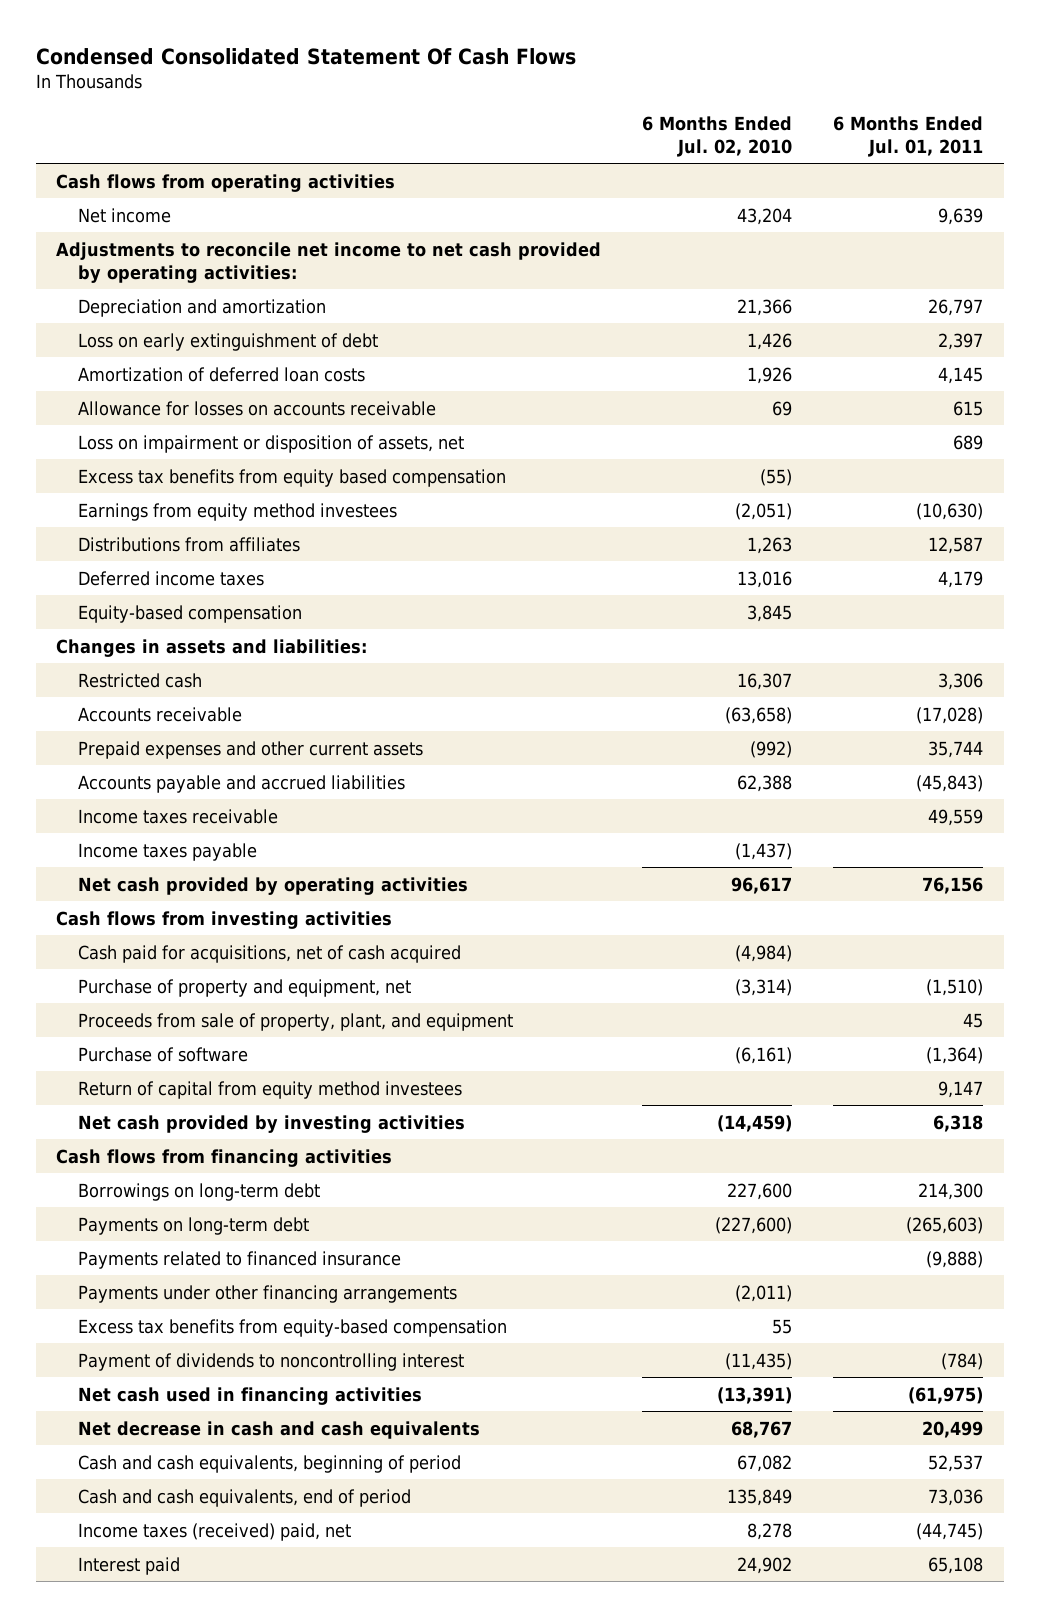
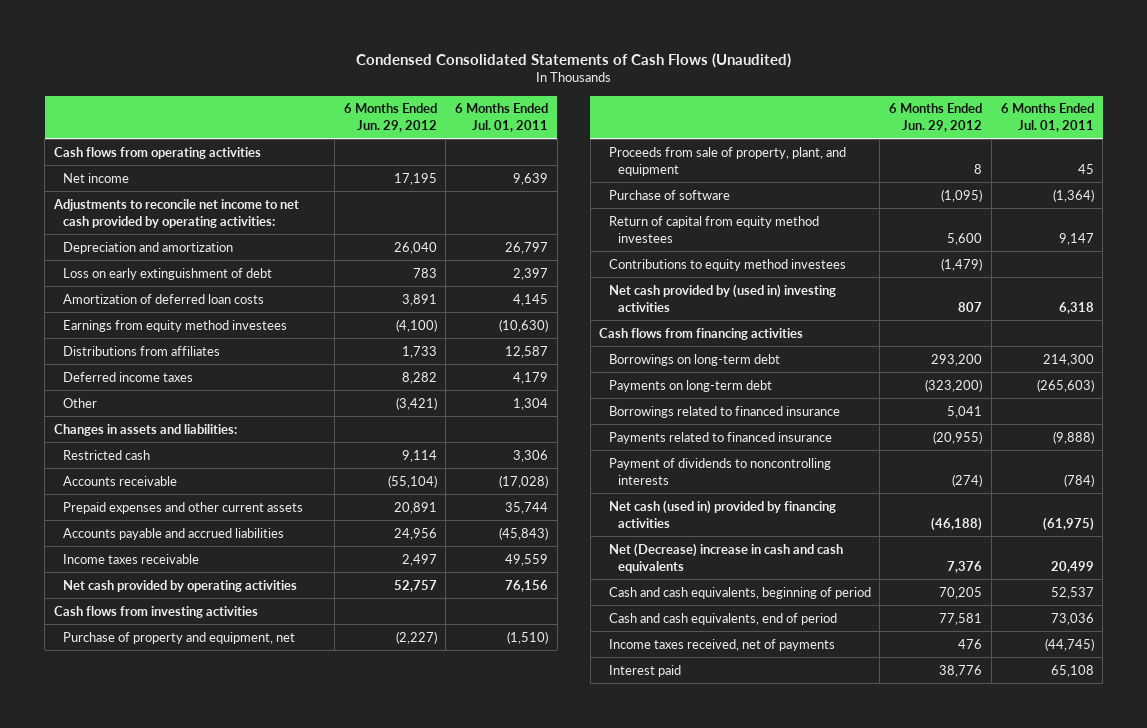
- Condensed Consolidated Statement Of Cash Flows
+ Condensed Consolidated Statements of Cash Flows (Unaudited)
- | 6 Months Ended Jul. 02, 2010 | 6 Months Ended Jul. 01, 2011
+ | 6 Months Ended Jun. 29, 2012 | 6 Months Ended Jul. 01, 2011
- Allowance for losses on accounts receivable | 69 | 615
- Loss on impairment or disposition of assets, net | | 689
- Excess tax benefits from equity based compensation | (55) |
- Equity-based compensation | 3,845 |
+ Other | (3,421) | 1,304
- Income taxes payable | (1,437) |
- Cash paid for acquisitions, net of cash acquired | (4,984) |
- Net cash provided by investing activities | (14,459) | 6,318
+ Contributions to equity method investees | (1,479) |
+ Net cash provided by (used in) investing activities | 807 | 6,318
+ Borrowings related to financed insurance | 5,041 |
- Payments under other financing arrangements | (2,011) |
- Excess tax benefits from equity-based compensation | 55 |
- Payment of dividends to noncontrolling interest | (11,435) | (784)
- Net cash used in financing activities | (13,391) | (61,975)
- Net decrease in cash and cash equivalents | 68,767 | 20,499
+ Payment of dividends to noncontrolling interests | (274) | (784)
+ Net cash (used in) provided by financing activities | (46,188) | (61,975)
+ Net (Decrease) increase in cash and cash equivalents | 7,376 | 20,499
- Income taxes (received) paid, net | 8,278 | (44,745)
+ Income taxes received, net of payments | 476 | (44,745)

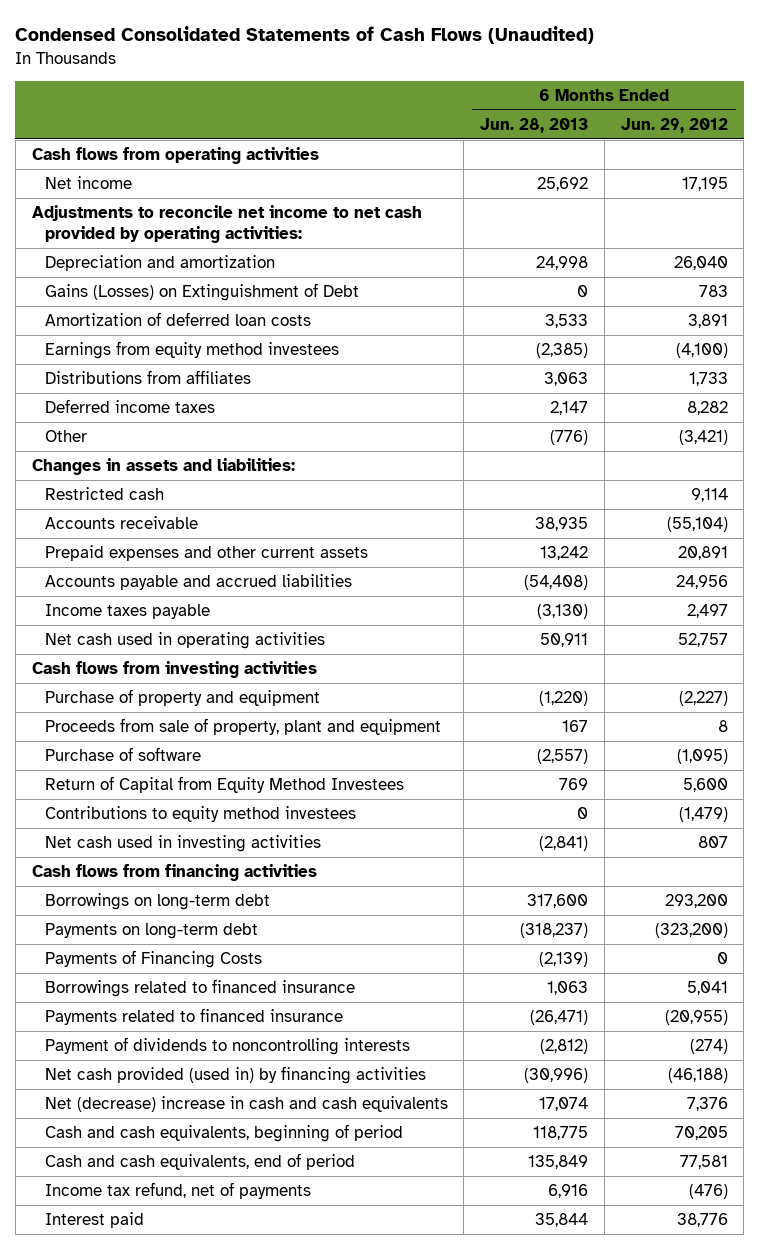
- | 6 Months Ended Jun. 29, 2012 | 6 Months Ended Jul. 01, 2011
+ | 6 Months Ended Jun. 28, 2013 | 6 Months Ended Jun. 29, 2012
- Loss on early extinguishment of debt | 783 | 2,397
+ Gains (Losses) on Extinguishment of Debt | 0 | 783
- Income taxes receivable | 2,497 | 49,559
- Net cash provided by operating activities | 52,757 | 76,156
+ Income taxes payable | (3,130) | 2,497
+ Net cash used in operating activities | 50,911 | 52,757
- Purchase of property and equipment, net | (2,227) | (1,510)
- Proceeds from sale of property, plant, and equipment | 8 | 45
+ Purchase of property and equipment | (1,220) | (2,227)
+ Proceeds from sale of property, plant and equipment | 167 | 8
- Return of capital from equity method investees | 5,600 | 9,147
+ Return of Capital from Equity Method Investees | 769 | 5,600
- Net cash provided by (used in) investing activities | 807 | 6,318
+ Net cash used in investing activities | (2,841) | 807
+ Payments of Financing Costs | (2,139) | 0
- Net cash (used in) provided by financing activities | (46,188) | (61,975)
- Net (Decrease) increase in cash and cash equivalents | 7,376 | 20,499
+ Net cash provided (used in) by financing activities | (30,996) | (46,188)
+ Net (decrease) increase in cash and cash equivalents | 17,074 | 7,376
- Income taxes received, net of payments | 476 | (44,745)
+ Income tax refund, net of payments | 6,916 | (476)

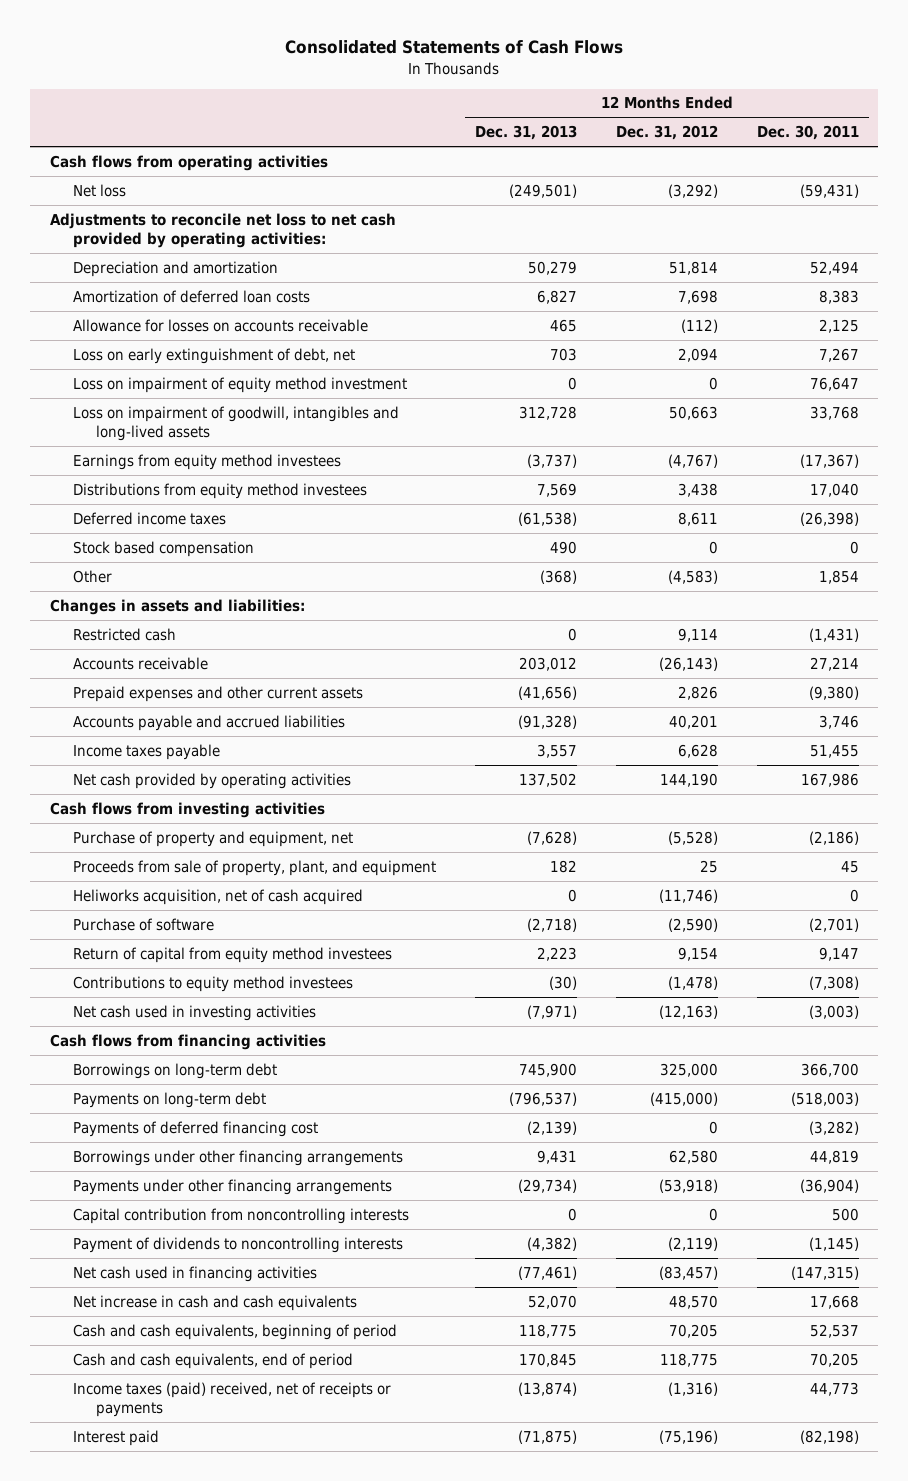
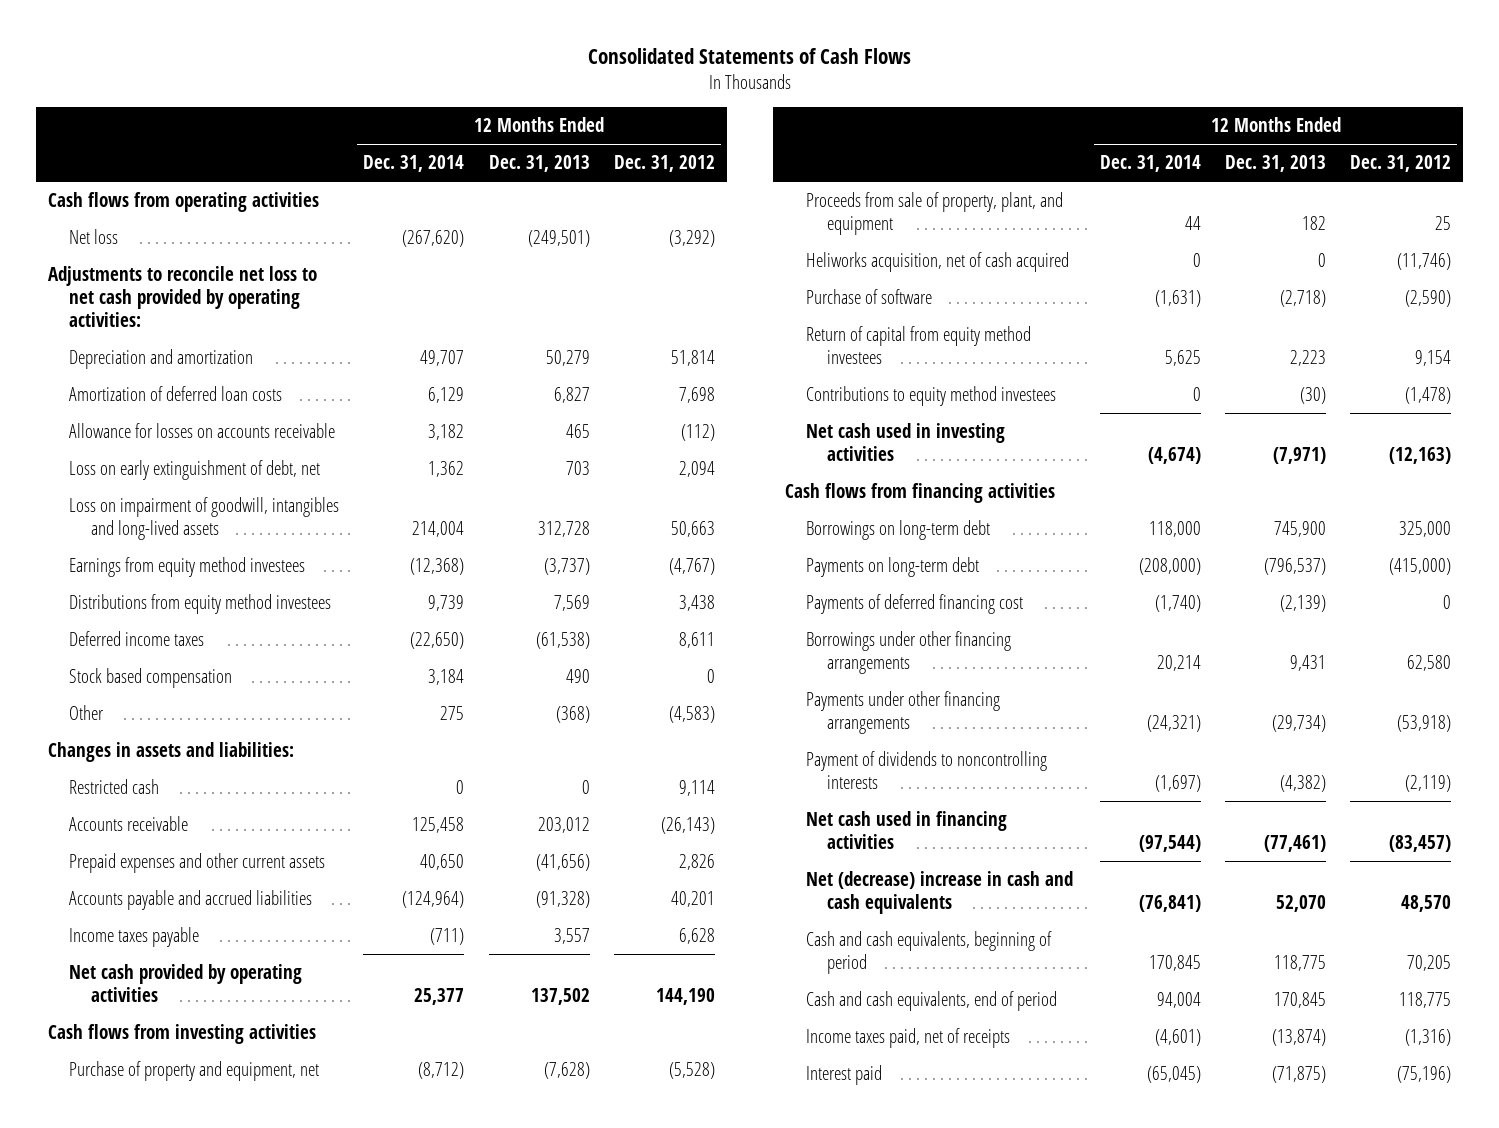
- | 12 Months Ended Dec. 31, 2013 | 12 Months Ended Dec. 31, 2012 | 12 Months Ended Dec. 30, 2011
+ | 12 Months Ended Dec. 31, 2014 | 12 Months Ended Dec. 31, 2013 | 12 Months Ended Dec. 31, 2012
- Loss on impairment of equity method investment | 0 | 0 | 76,647
- Capital contribution from noncontrolling interests | 0 | 0 | 500
- Net increase in cash and cash equivalents | 52,070 | 48,570 | 17,668
+ Net (decrease) increase in cash and cash equivalents | (76,841) | 52,070 | 48,570
- Income taxes (paid) received, net of receipts or payments | (13,874) | (1,316) | 44,773
+ Income taxes paid, net of receipts | (4,601) | (13,874) | (1,316)

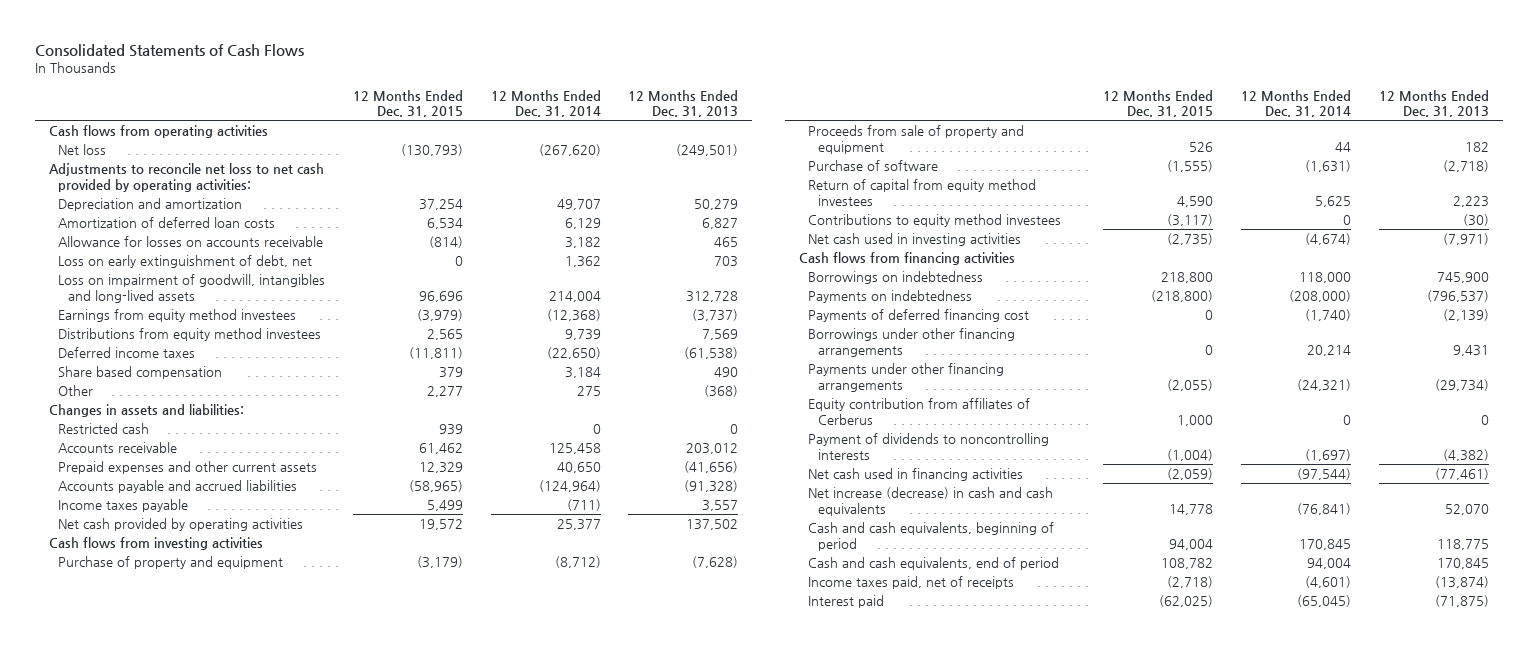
- | 12 Months Ended Dec. 31, 2014 | 12 Months Ended Dec. 31, 2013 | 12 Months Ended Dec. 31, 2012
+ | 12 Months Ended Dec. 31, 2015 | 12 Months Ended Dec. 31, 2014 | 12 Months Ended Dec. 31, 2013
- Stock based compensation | 3,184 | 490 | 0
+ Share based compensation | 379 | 3,184 | 490
- Purchase of property and equipment, net | (8,712) | (7,628) | (5,528)
- Proceeds from sale of property, plant, and equipment | 44 | 182 | 25
- Heliworks acquisition, net of cash acquired | 0 | 0 | (11,746)
+ Purchase of property and equipment | (3,179) | (8,712) | (7,628)
+ Proceeds from sale of property and equipment | 526 | 44 | 182
- Borrowings on long-term debt | 118,000 | 745,900 | 325,000
- Payments on long-term debt | (208,000) | (796,537) | (415,000)
+ Borrowings on indebtedness | 218,800 | 118,000 | 745,900
+ Payments on indebtedness | (218,800) | (208,000) | (796,537)
+ Equity contribution from affiliates of Cerberus | 1,000 | 0 | 0
- Net (decrease) increase in cash and cash equivalents | (76,841) | 52,070 | 48,570
+ Net increase (decrease) in cash and cash equivalents | 14,778 | (76,841) | 52,070

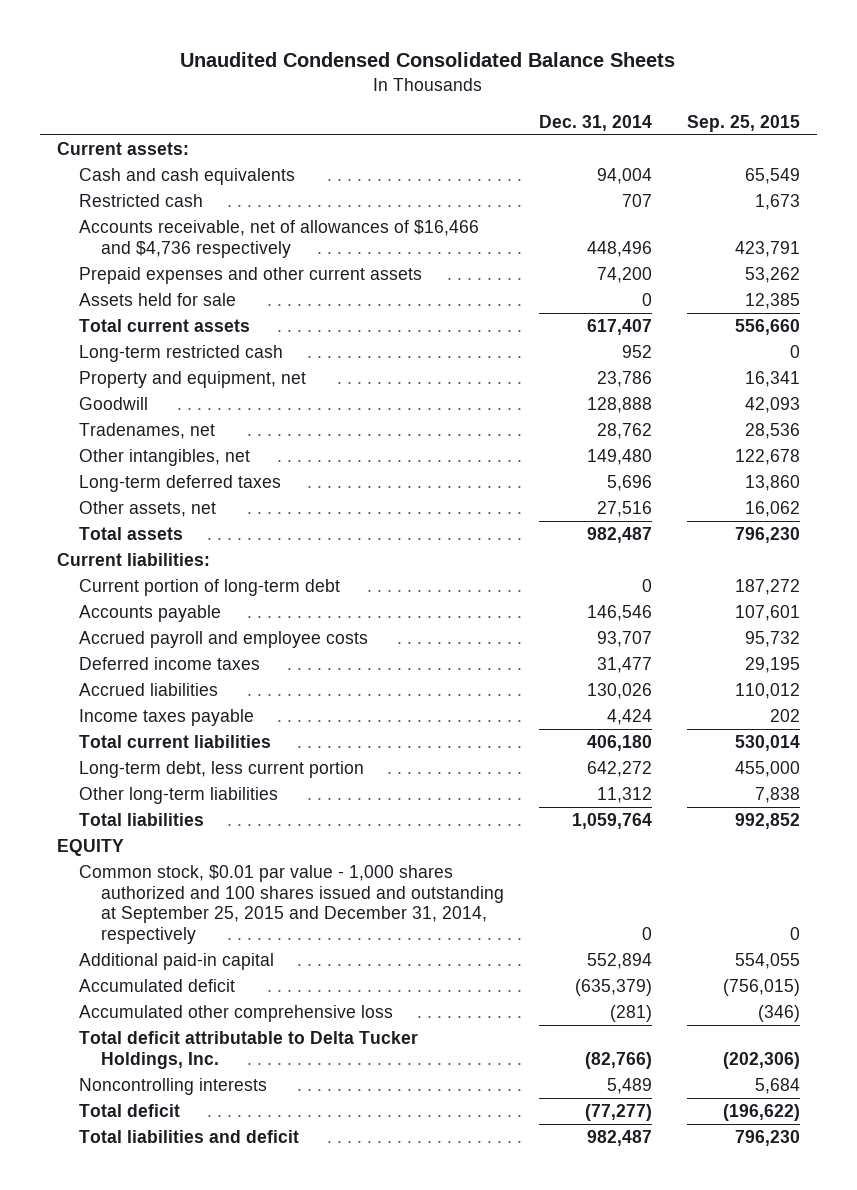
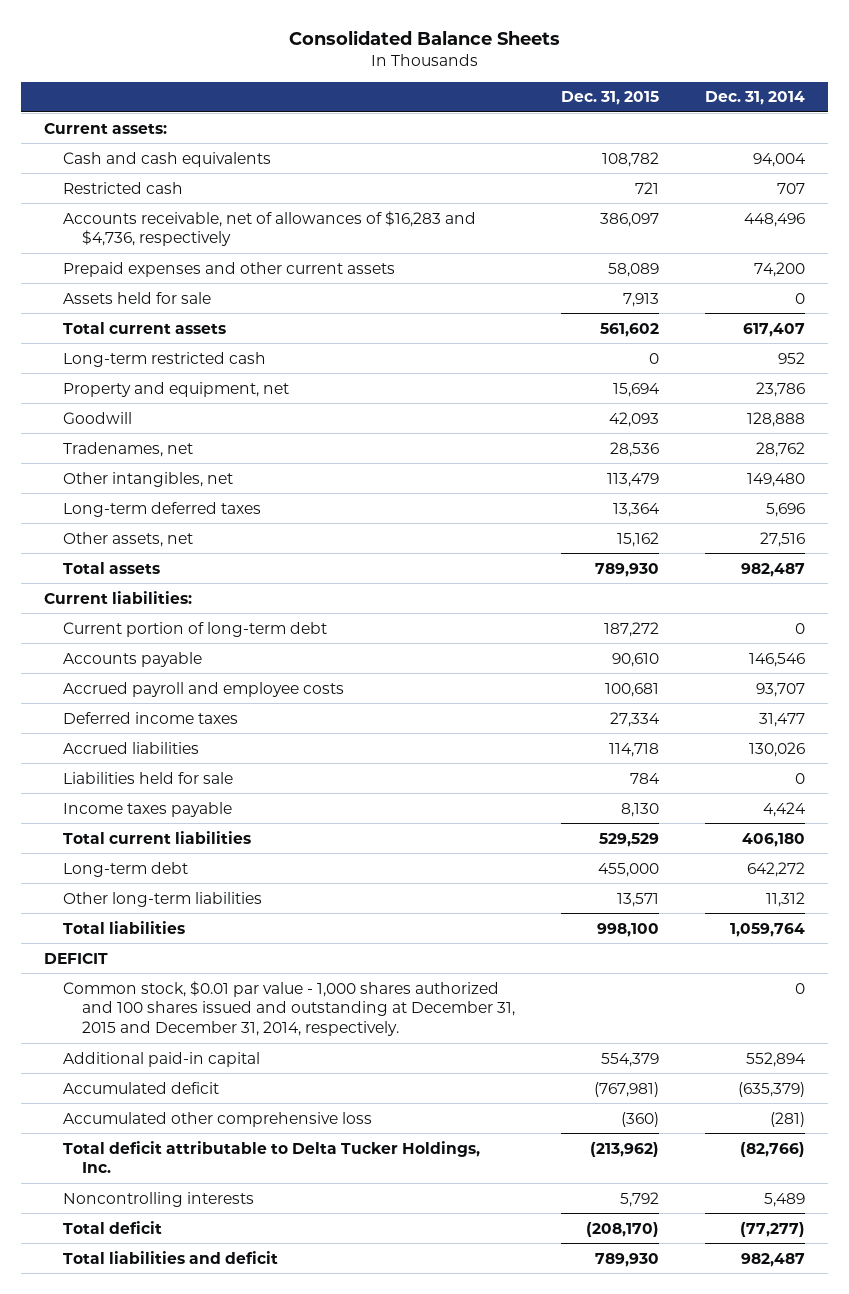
- Unaudited Condensed Consolidated Balance Sheets
+ Consolidated Balance Sheets
- | Dec. 31, 2014 | Sep. 25, 2015
+ | Dec. 31, 2015 | Dec. 31, 2014
- Accounts receivable, net of allowances of $16,466 and $4,736 respectively | 448,496 | 423,791
+ Accounts receivable, net of allowances of $16,283 and $4,736, respectively | 386,097 | 448,496
+ Liabilities held for sale | 784 | 0
- Long-term debt, less current portion | 642,272 | 455,000
+ Long-term debt | 455,000 | 642,272
- EQUITY
- Common stock, $0.01 par value - 1,000 shares authorized and 100 shares issued and outstanding at September 25, 2015 and December 31, 2014, respectively | 0 | 0
+ DEFICIT
+ Common stock, $0.01 par value - 1,000 shares authorized and 100 shares issued and outstanding at December 31, 2015 and December 31, 2014, respectively. | | 0

